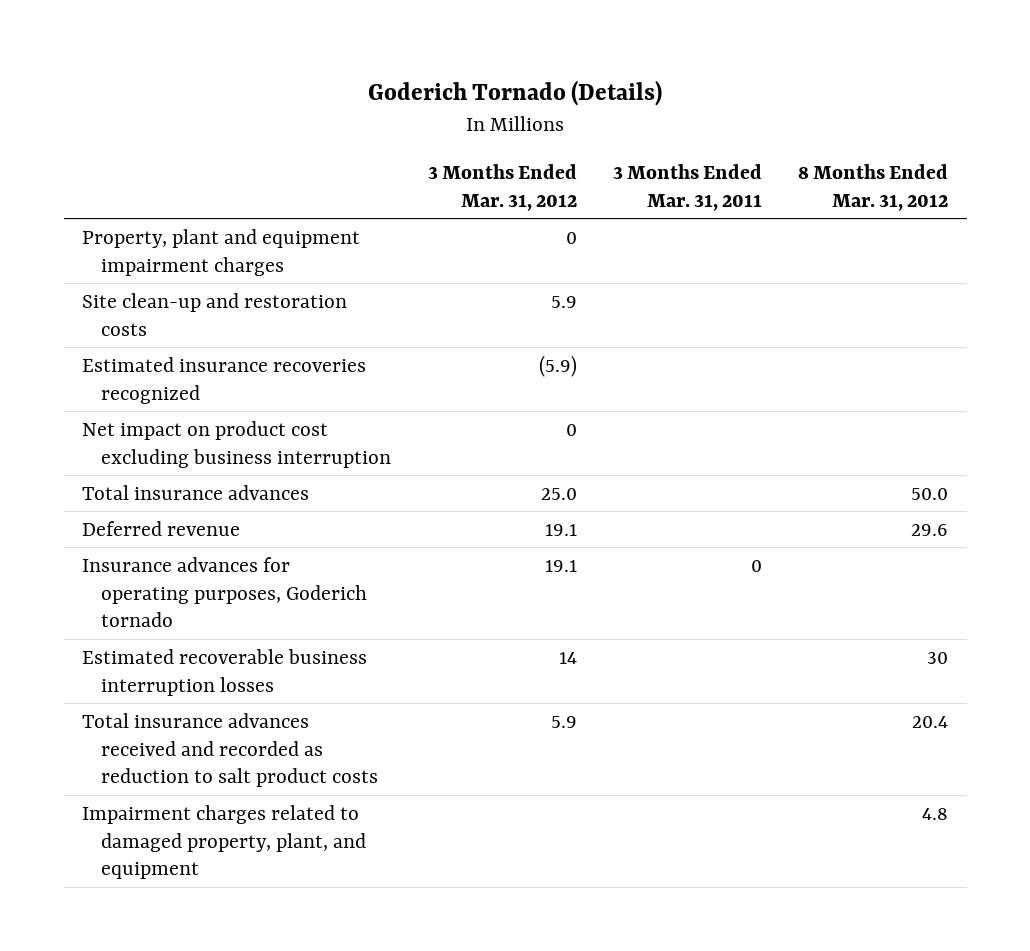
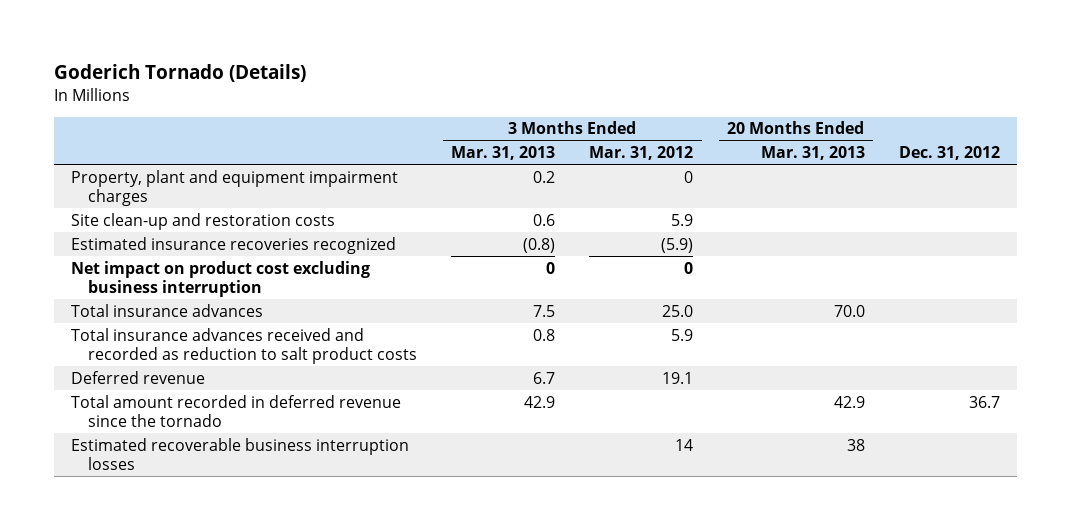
- | 3 Months Ended Mar. 31, 2012 | 3 Months Ended Mar. 31, 2011 | 8 Months Ended Mar. 31, 2012
+ | 3 Months Ended Mar. 31, 2013 | 3 Months Ended Mar. 31, 2012 | 20 Months Ended Mar. 31, 2013 | Dec. 31, 2012
moved up: Total insurance advances received and recorded as reduction to salt product costs | 0.8 | 5.9 | |
- Insurance advances for operating purposes, Goderich tornado | 19.1 | 0 |
+ Total amount recorded in deferred revenue since the tornado | 42.9 | | 42.9 | 36.7
- Impairment charges related to damaged property, plant, and equipment | | | 4.8

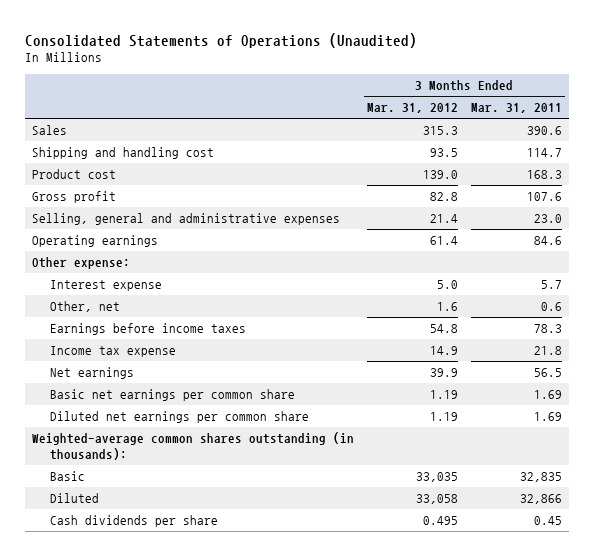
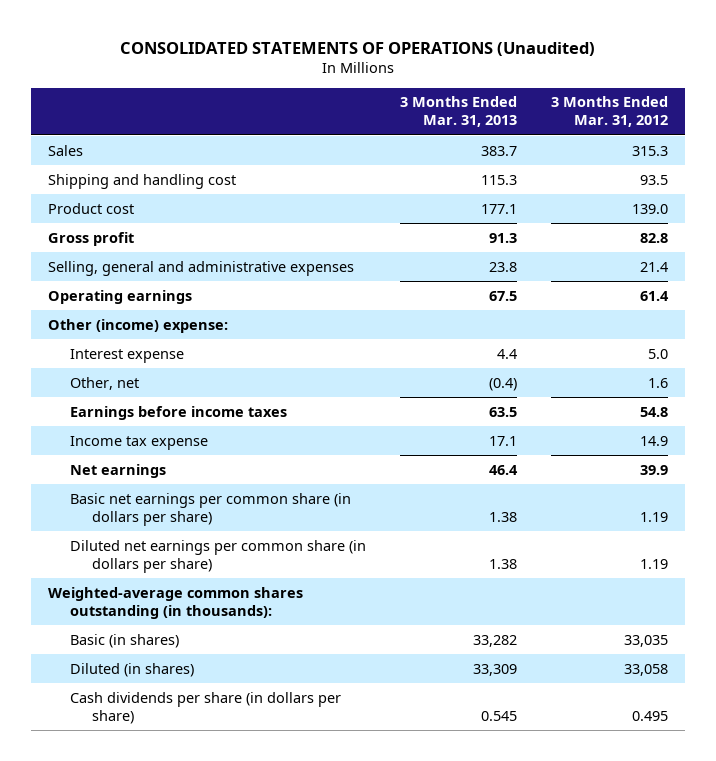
- Consolidated Statements of Operations (Unaudited)
+ CONSOLIDATED STATEMENTS OF OPERATIONS (Unaudited)
- | 3 Months Ended Mar. 31, 2012 | 3 Months Ended Mar. 31, 2011
+ | 3 Months Ended Mar. 31, 2013 | 3 Months Ended Mar. 31, 2012
- Other expense:
+ Other (income) expense:
- Basic net earnings per common share | 1.19 | 1.69
- Diluted net earnings per common share | 1.19 | 1.69
+ Basic net earnings per common share (in dollars per share) | 1.38 | 1.19
+ Diluted net earnings per common share (in dollars per share) | 1.38 | 1.19
- Basic | 33,035 | 32,835
- Diluted | 33,058 | 32,866
- Cash dividends per share | 0.495 | 0.45
+ Basic (in shares) | 33,282 | 33,035
+ Diluted (in shares) | 33,309 | 33,058
+ Cash dividends per share (in dollars per share) | 0.545 | 0.495

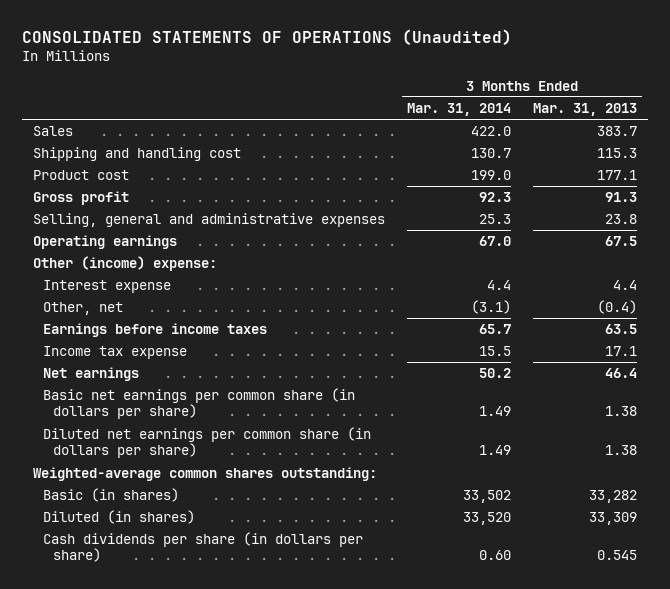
- | 3 Months Ended Mar. 31, 2013 | 3 Months Ended Mar. 31, 2012
+ | 3 Months Ended Mar. 31, 2014 | 3 Months Ended Mar. 31, 2013
- Weighted-average common shares outstanding (in thousands):
+ Weighted-average common shares outstanding:

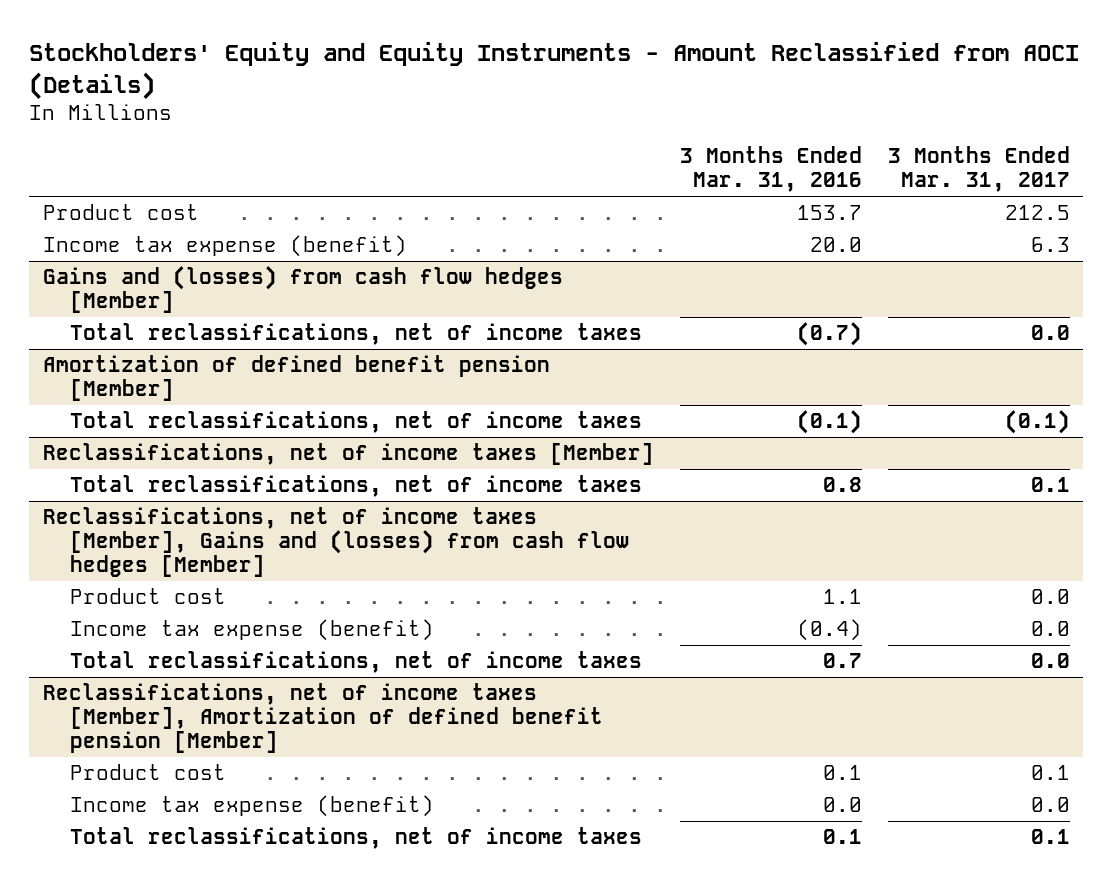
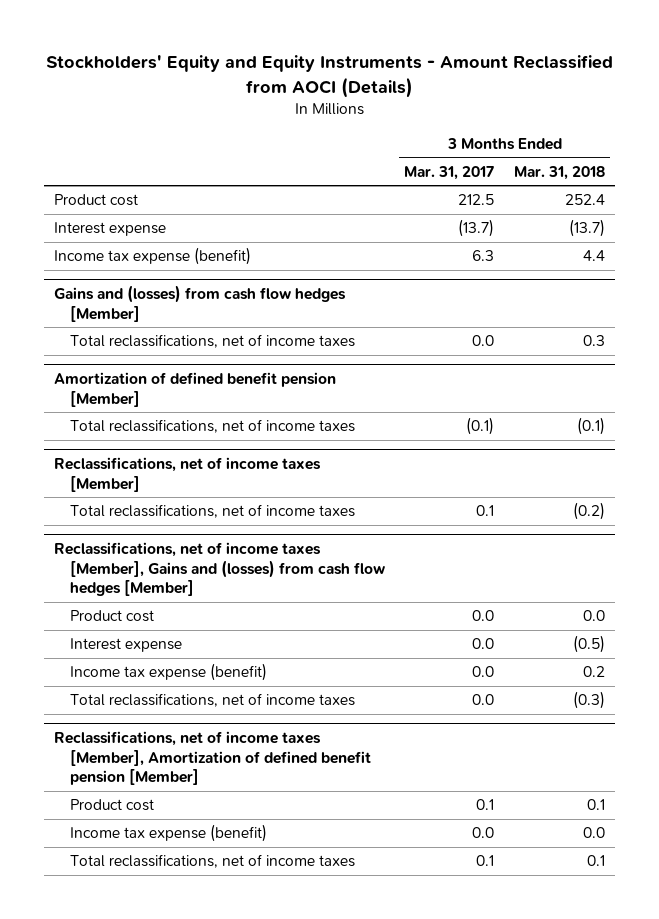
- | 3 Months Ended Mar. 31, 2016 | 3 Months Ended Mar. 31, 2017
+ | 3 Months Ended Mar. 31, 2017 | 3 Months Ended Mar. 31, 2018
+ Interest expense | (13.7) | (13.7)
@ Reclassifications, net of income taxes [Member], Gains and (losses) from cash flow hedges [Member]
+ Interest expense | 0.0 | (0.5)

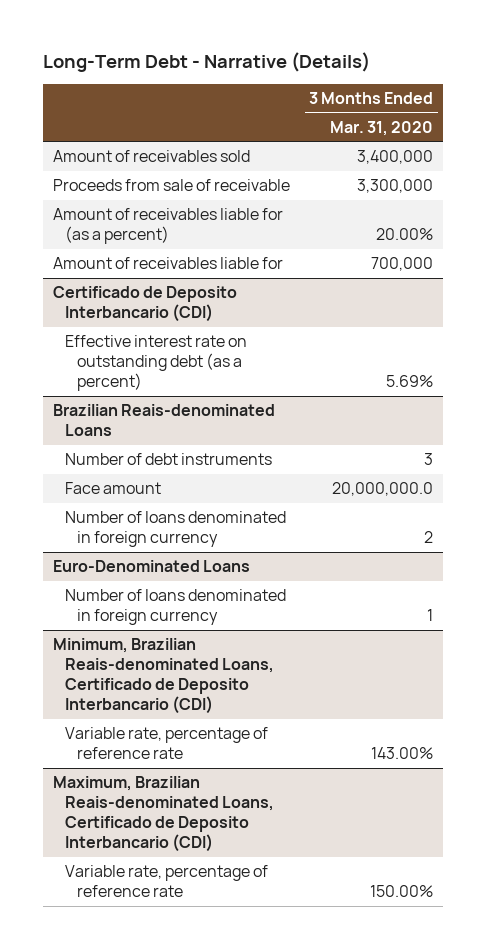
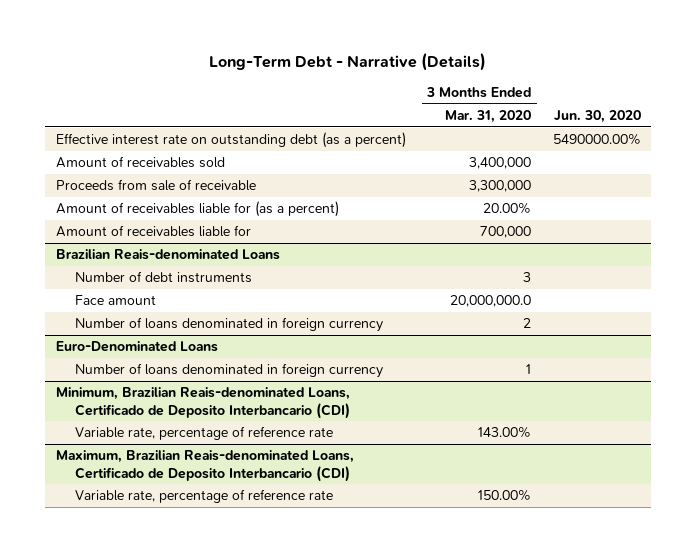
- | 3 Months Ended Mar. 31, 2020
+ | 3 Months Ended Mar. 31, 2020 | Jun. 30, 2020
+ Effective interest rate on outstanding debt (as a percent) | | 5490000.00%
- Certificado de Deposito Interbancario (CDI)
- Effective interest rate on outstanding debt (as a percent) | 5.69%

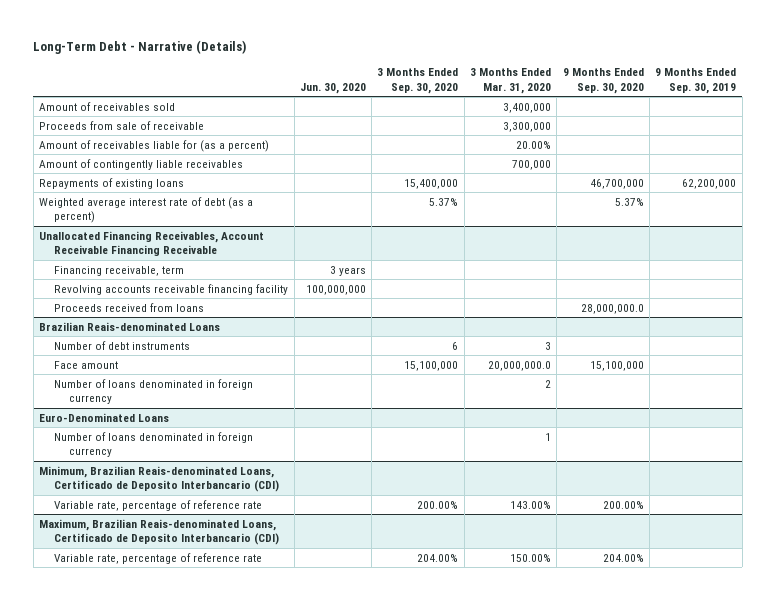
- | 3 Months Ended Mar. 31, 2020 | Jun. 30, 2020
+ | Jun. 30, 2020 | 3 Months Ended Sep. 30, 2020 | 3 Months Ended Mar. 31, 2020 | 9 Months Ended Sep. 30, 2020 | 9 Months Ended Sep. 30, 2019
- Effective interest rate on outstanding debt (as a percent) | | 5490000.00%
- Amount of receivables liable for | 700,000 |
+ Amount of contingently liable receivables | | | 700,000 | |
+ Repayments of existing loans | | 15,400,000 | | 46,700,000 | 62,200,000
+ Weighted average interest rate of debt (as a percent) | | 5.37% | | 5.37% |
+ Unallocated Financing Receivables, Account Receivable Financing Receivable
+ Financing receivable, term | 3 years | | | |
+ Revolving accounts receivable financing facility | 100,000,000 | | | |
+ Proceeds received from loans | | | | 28,000,000.0 |

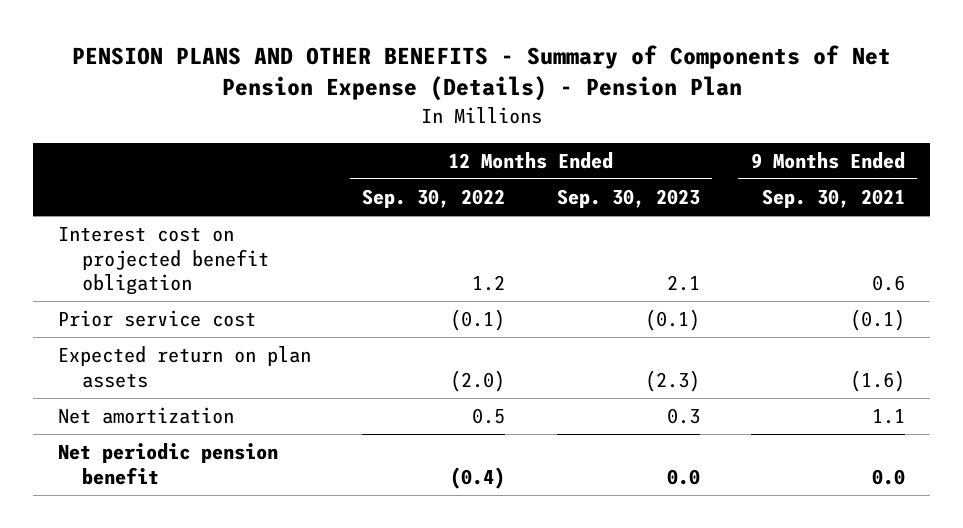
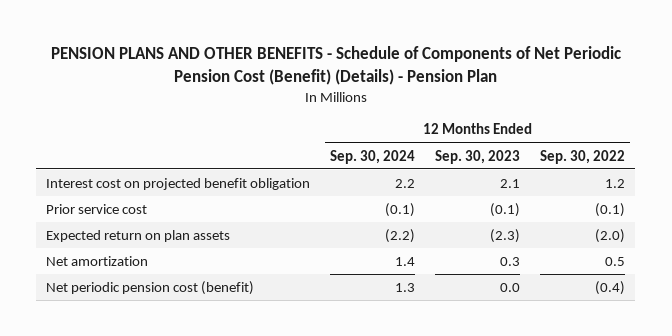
- PENSION PLANS AND OTHER BENEFITS - Summary of Components of Net Pension Expense (Details) - Pension Plan
+ PENSION PLANS AND OTHER BENEFITS - Schedule of Components of Net Periodic Pension Cost (Benefit) (Details) - Pension Plan
- | 12 Months Ended Sep. 30, 2022 | 12 Months Ended Sep. 30, 2023 | 9 Months Ended Sep. 30, 2021
+ | 12 Months Ended Sep. 30, 2024 | 12 Months Ended Sep. 30, 2023 | 12 Months Ended Sep. 30, 2022
- Net periodic pension benefit | (0.4) | 0.0 | 0.0
+ Net periodic pension cost (benefit) | 1.3 | 0.0 | (0.4)

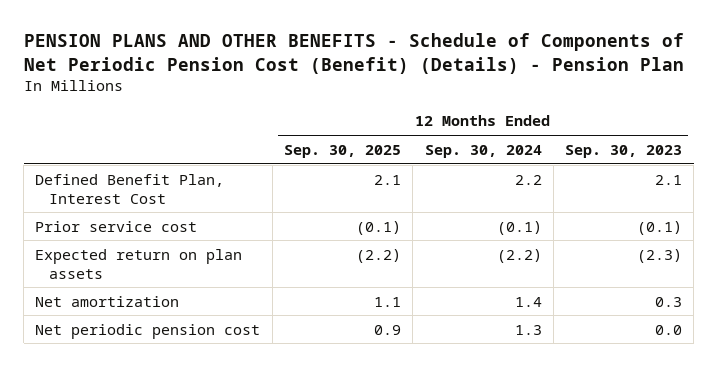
- | 12 Months Ended Sep. 30, 2024 | 12 Months Ended Sep. 30, 2023 | 12 Months Ended Sep. 30, 2022
+ | 12 Months Ended Sep. 30, 2025 | 12 Months Ended Sep. 30, 2024 | 12 Months Ended Sep. 30, 2023
- Interest cost on projected benefit obligation | 2.2 | 2.1 | 1.2
+ Defined Benefit Plan, Interest Cost | 2.1 | 2.2 | 2.1
- Net periodic pension cost (benefit) | 1.3 | 0.0 | (0.4)
+ Net periodic pension cost | 0.9 | 1.3 | 0.0

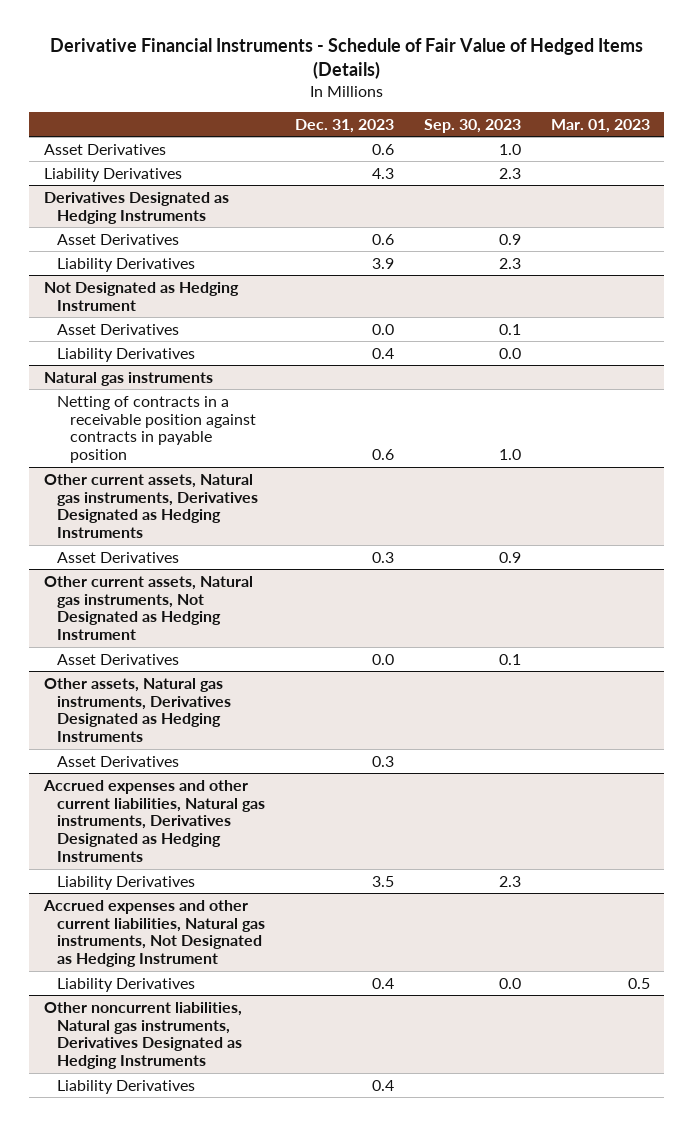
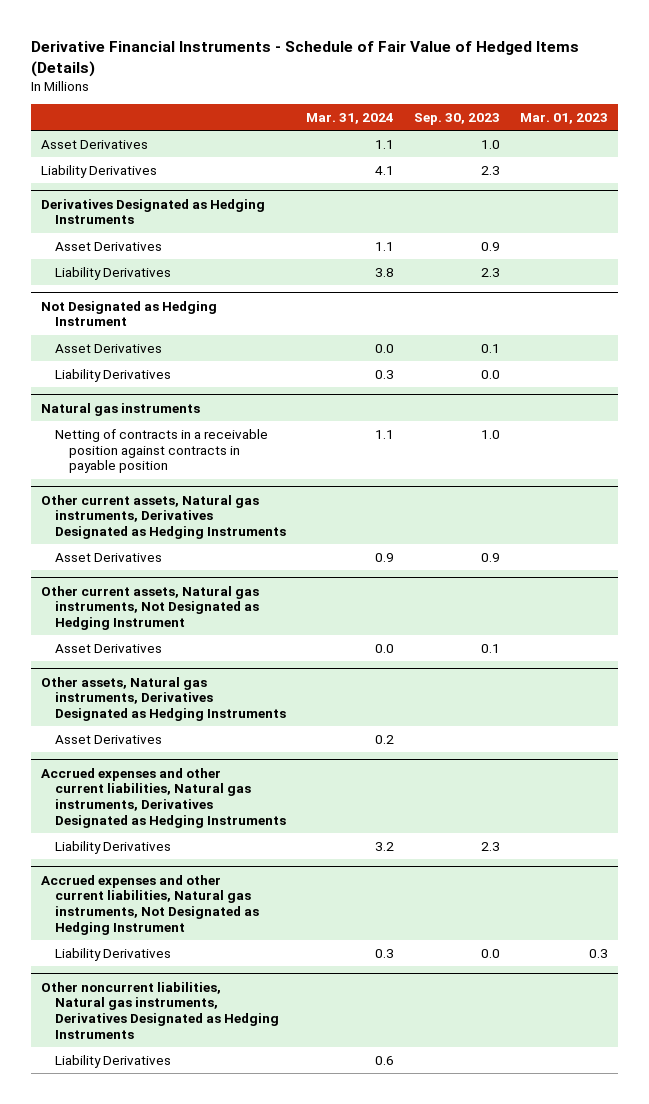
- | Dec. 31, 2023 | Sep. 30, 2023 | Mar. 01, 2023
+ | Mar. 31, 2024 | Sep. 30, 2023 | Mar. 01, 2023
@ Accrued expenses and other current liabilities, Natural gas instruments, Not Designated as Hedging Instrument
- Liability Derivatives | 0.4 | 0.0 | 0.5
+ Liability Derivatives | 0.3 | 0.0 | 0.3

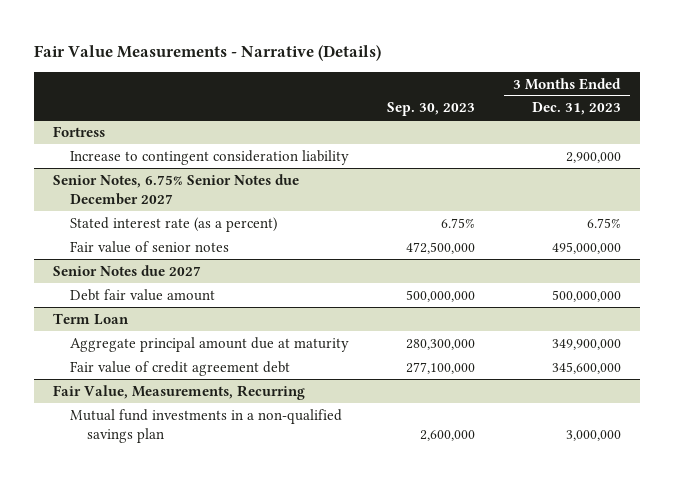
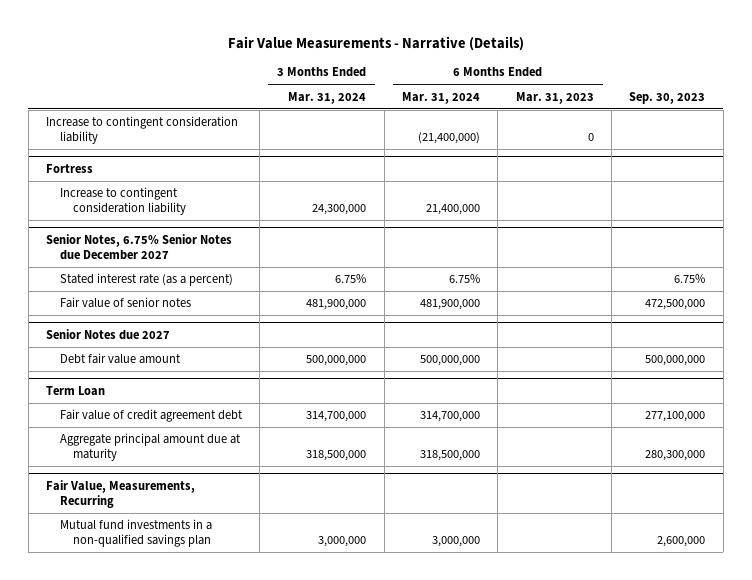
- | Sep. 30, 2023 | 3 Months Ended Dec. 31, 2023
+ | 3 Months Ended Mar. 31, 2024 | 6 Months Ended Mar. 31, 2024 | 6 Months Ended Mar. 31, 2023 | Sep. 30, 2023
+ Increase to contingent consideration liability | | (21,400,000) | 0 |
@ Term Loan
moved down: Aggregate principal amount due at maturity | 318,500,000 | 318,500,000 | | 280,300,000

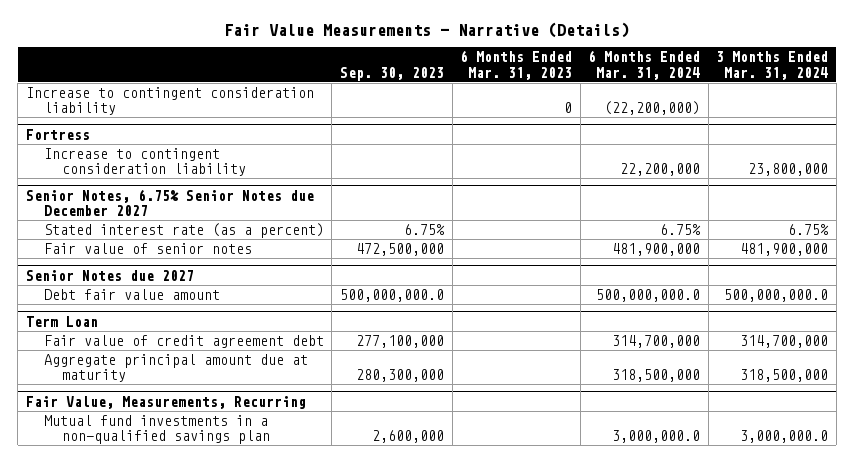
- | 3 Months Ended Mar. 31, 2024 | 6 Months Ended Mar. 31, 2024 | 6 Months Ended Mar. 31, 2023 | Sep. 30, 2023
+ | Sep. 30, 2023 | 6 Months Ended Mar. 31, 2023 | 6 Months Ended Mar. 31, 2024 | 3 Months Ended Mar. 31, 2024
- Increase to contingent consideration liability | | (21,400,000) | 0 |
+ Increase to contingent consideration liability | | 0 | (22,200,000) |
@ Fortress
- Increase to contingent consideration liability | 24,300,000 | 21,400,000 | |
+ Increase to contingent consideration liability | | | 22,200,000 | 23,800,000
@ Senior Notes due 2027
- Debt fair value amount | 500,000,000 | 500,000,000 | | 500,000,000
+ Debt fair value amount | 500,000,000.0 | | 500,000,000.0 | 500,000,000.0
@ Fair Value, Measurements, Recurring
- Mutual fund investments in a non-qualified savings plan | 3,000,000 | 3,000,000 | | 2,600,000
+ Mutual fund investments in a non-qualified savings plan | 2,600,000 | | 3,000,000.0 | 3,000,000.0

